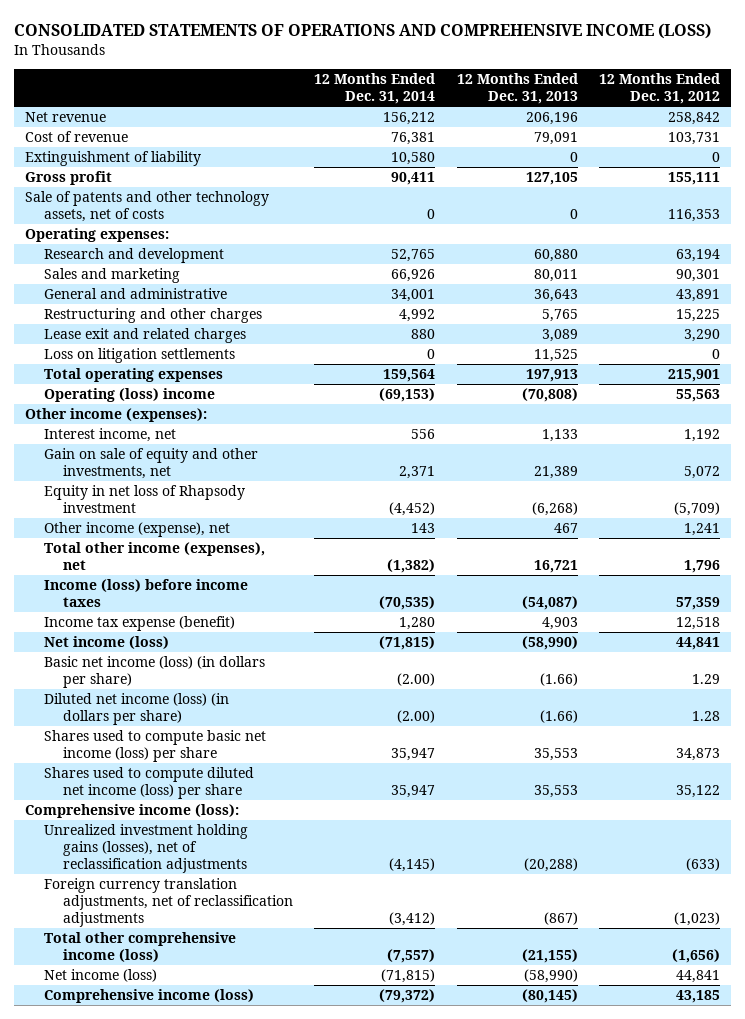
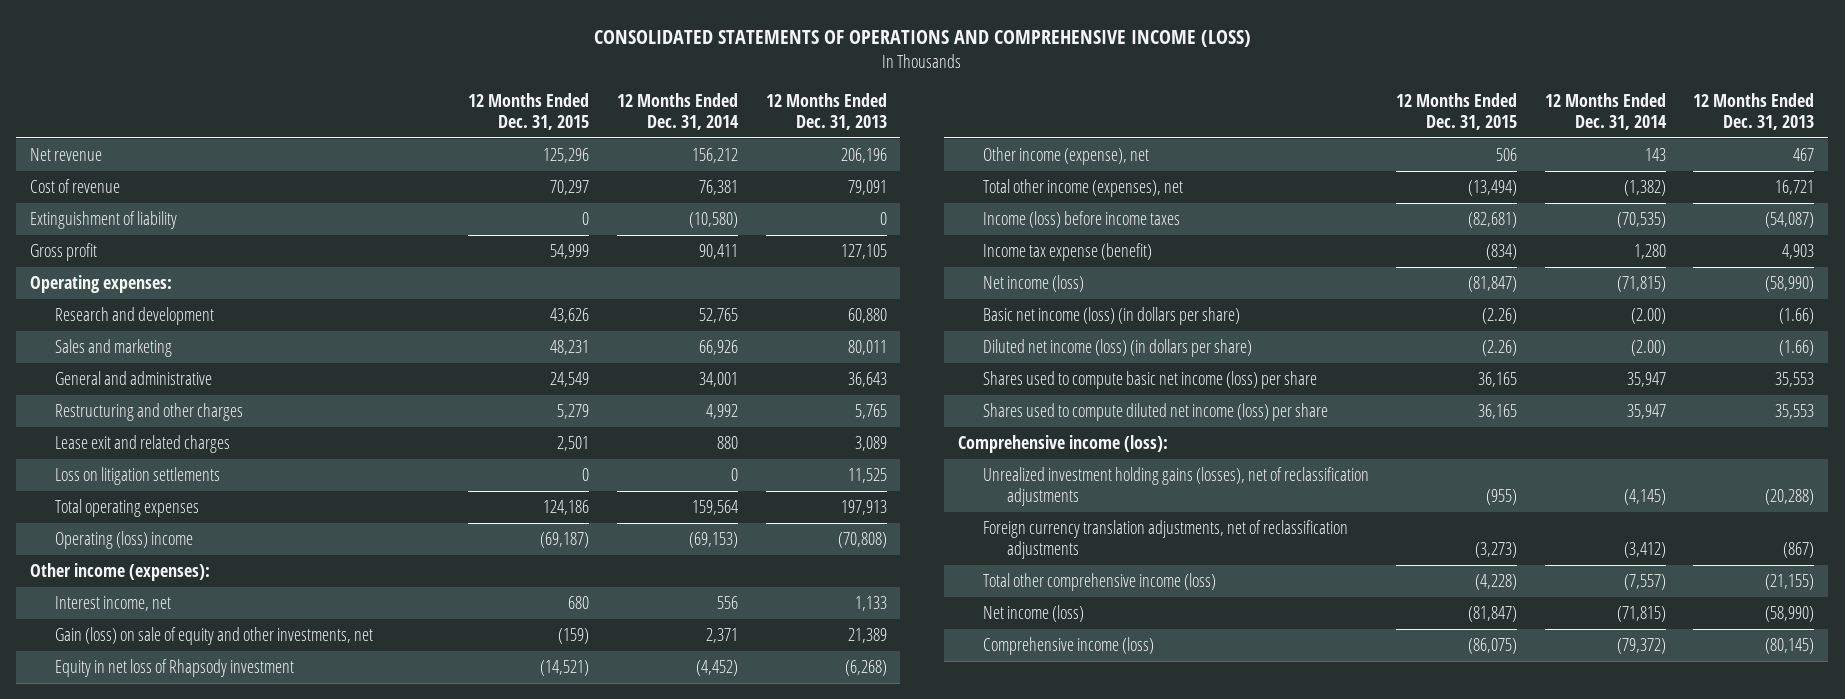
- | 12 Months Ended Dec. 31, 2014 | 12 Months Ended Dec. 31, 2013 | 12 Months Ended Dec. 31, 2012
+ | 12 Months Ended Dec. 31, 2015 | 12 Months Ended Dec. 31, 2014 | 12 Months Ended Dec. 31, 2013
- Extinguishment of liability | 10,580 | 0 | 0
+ Extinguishment of liability | 0 | (10,580) | 0
- Sale of patents and other technology assets, net of costs | 0 | 0 | 116,353
- Gain on sale of equity and other investments, net | 2,371 | 21,389 | 5,072
+ Gain (loss) on sale of equity and other investments, net | (159) | 2,371 | 21,389

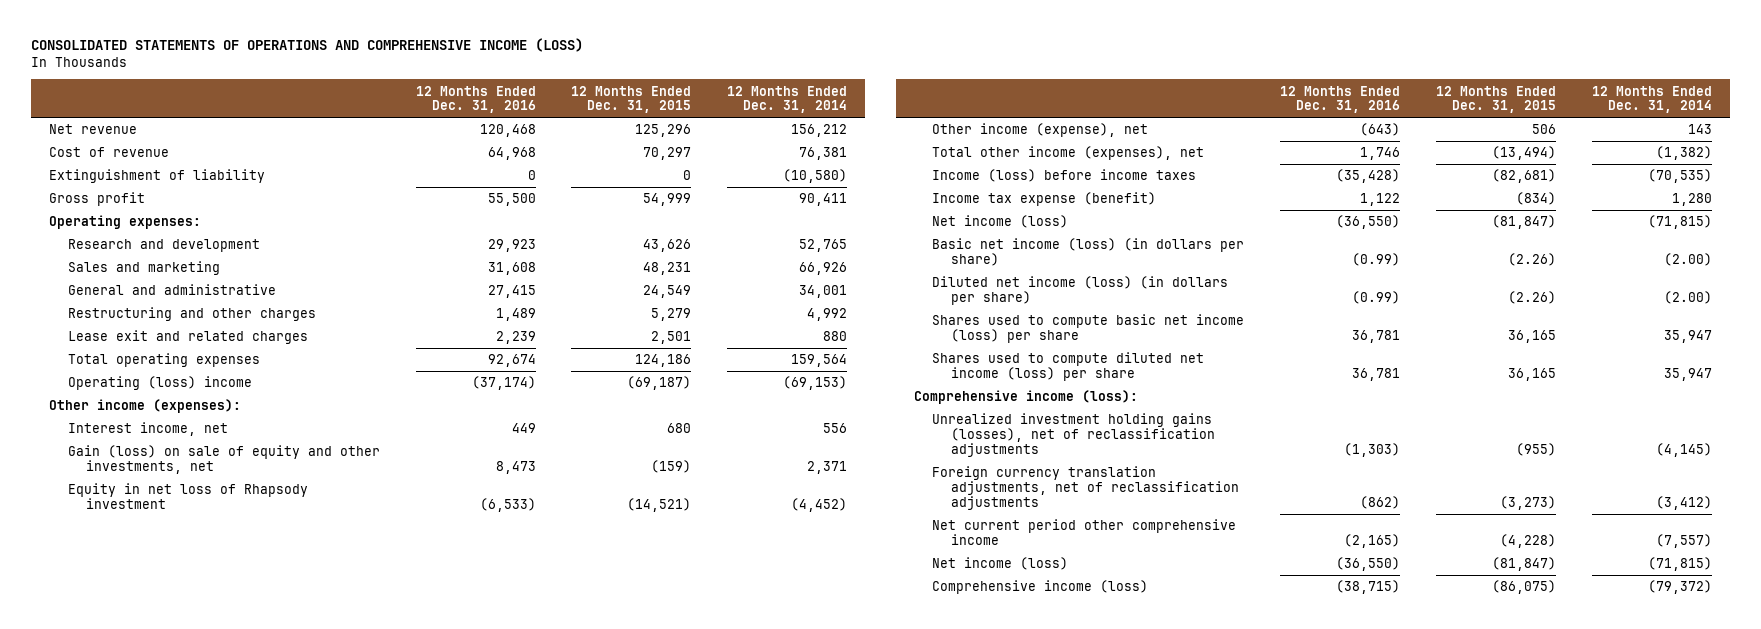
- | 12 Months Ended Dec. 31, 2015 | 12 Months Ended Dec. 31, 2014 | 12 Months Ended Dec. 31, 2013
+ | 12 Months Ended Dec. 31, 2016 | 12 Months Ended Dec. 31, 2015 | 12 Months Ended Dec. 31, 2014
- Loss on litigation settlements | 0 | 0 | 11,525
- Total other comprehensive income (loss) | (4,228) | (7,557) | (21,155)
+ Net current period other comprehensive income | (2,165) | (4,228) | (7,557)

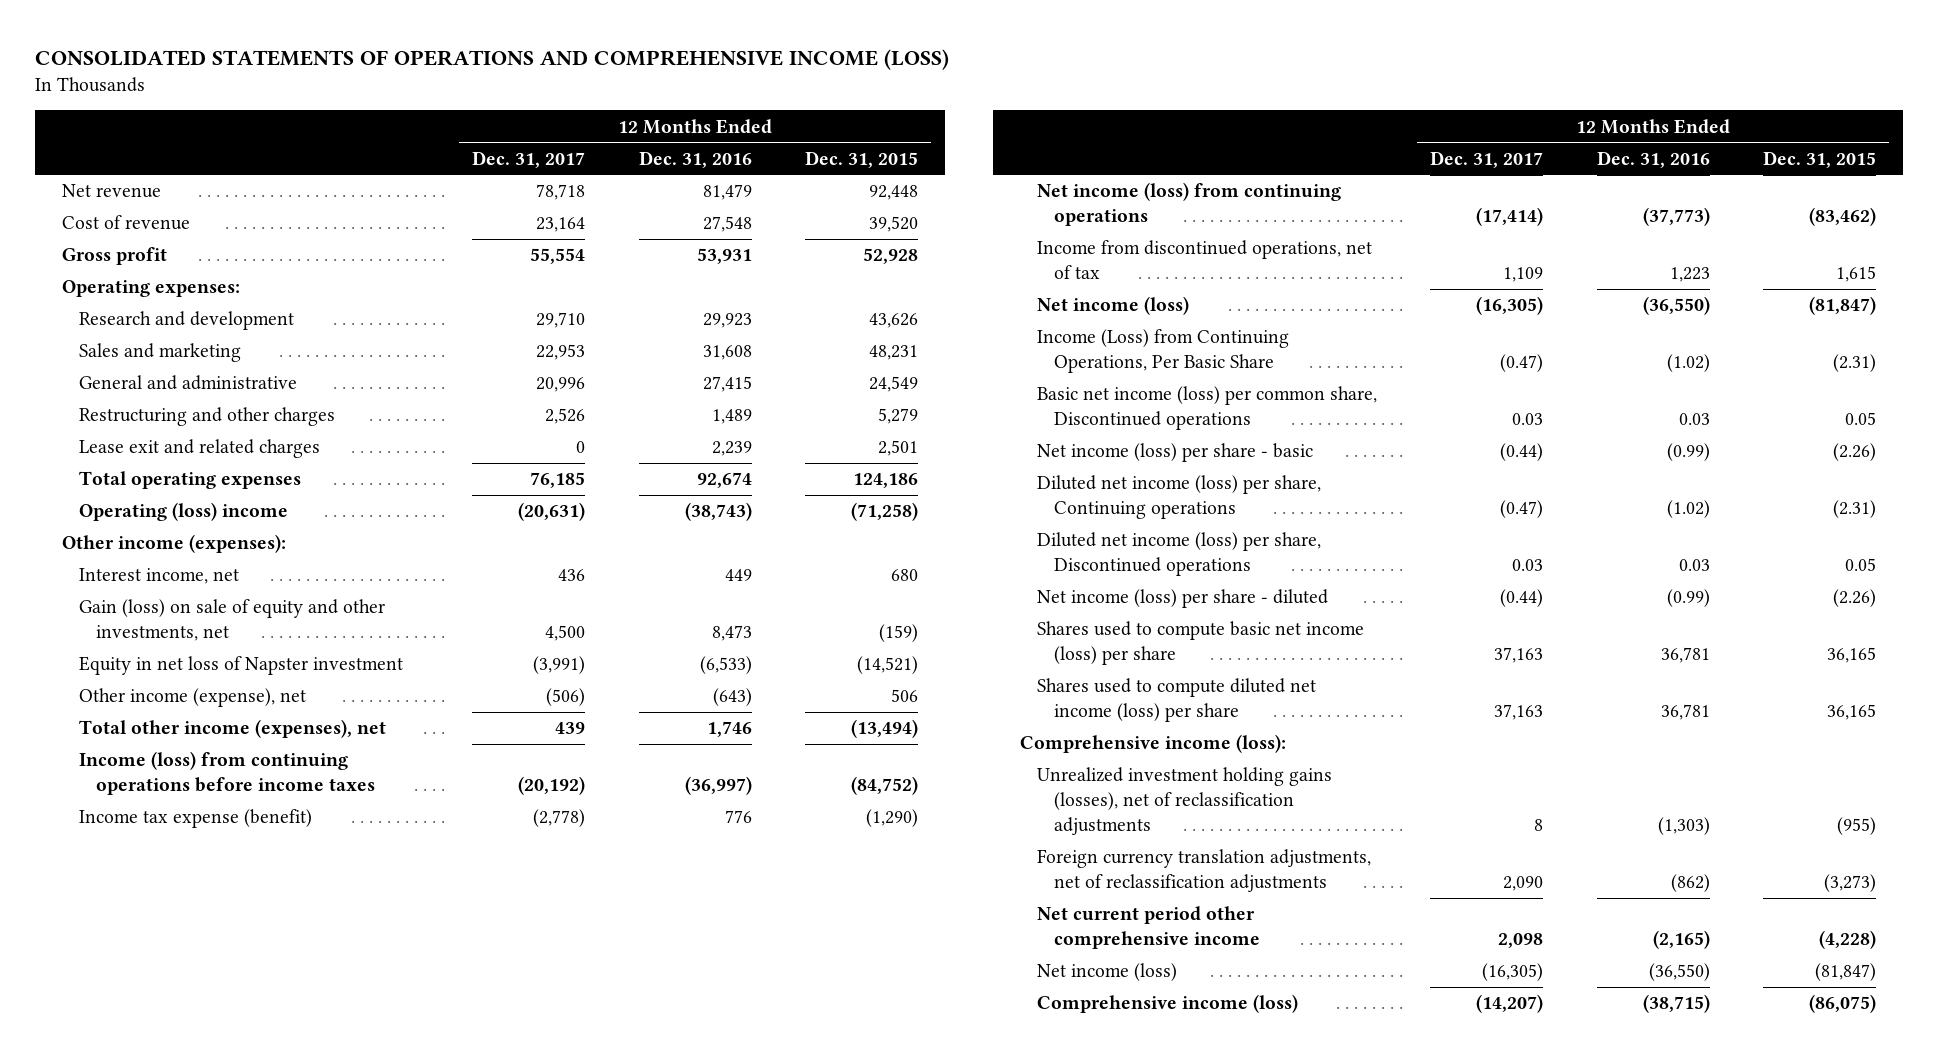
- | 12 Months Ended Dec. 31, 2016 | 12 Months Ended Dec. 31, 2015 | 12 Months Ended Dec. 31, 2014
+ | 12 Months Ended Dec. 31, 2017 | 12 Months Ended Dec. 31, 2016 | 12 Months Ended Dec. 31, 2015
- Net revenue | 120,468 | 125,296 | 156,212
- Cost of revenue | 64,968 | 70,297 | 76,381
- Extinguishment of liability | 0 | 0 | (10,580)
- Gross profit | 55,500 | 54,999 | 90,411
+ Net revenue | 78,718 | 81,479 | 92,448
+ Cost of revenue | 23,164 | 27,548 | 39,520
+ Gross profit | 55,554 | 53,931 | 52,928
- Operating (loss) income | (37,174) | (69,187) | (69,153)
+ Operating (loss) income | (20,631) | (38,743) | (71,258)
- Equity in net loss of Rhapsody investment | (6,533) | (14,521) | (4,452)
+ Equity in net loss of Napster investment | (3,991) | (6,533) | (14,521)
- Income (loss) before income taxes | (35,428) | (82,681) | (70,535)
- Income tax expense (benefit) | 1,122 | (834) | 1,280
+ Income (loss) from continuing operations before income taxes | (20,192) | (36,997) | (84,752)
+ Income tax expense (benefit) | (2,778) | 776 | (1,290)
+ Net income (loss) from continuing operations | (17,414) | (37,773) | (83,462)
+ Income from discontinued operations, net of tax | 1,109 | 1,223 | 1,615
- Basic net income (loss) (in dollars per share) | (0.99) | (2.26) | (2.00)
- Diluted net income (loss) (in dollars per share) | (0.99) | (2.26) | (2.00)
+ Income (Loss) from Continuing Operations, Per Basic Share | (0.47) | (1.02) | (2.31)
+ Basic net income (loss) per common share, Discontinued operations | 0.03 | 0.03 | 0.05
+ Net income (loss) per share - basic | (0.44) | (0.99) | (2.26)
+ Diluted net income (loss) per share, Continuing operations | (0.47) | (1.02) | (2.31)
+ Diluted net income (loss) per share, Discontinued operations | 0.03 | 0.03 | 0.05
+ Net income (loss) per share - diluted | (0.44) | (0.99) | (2.26)

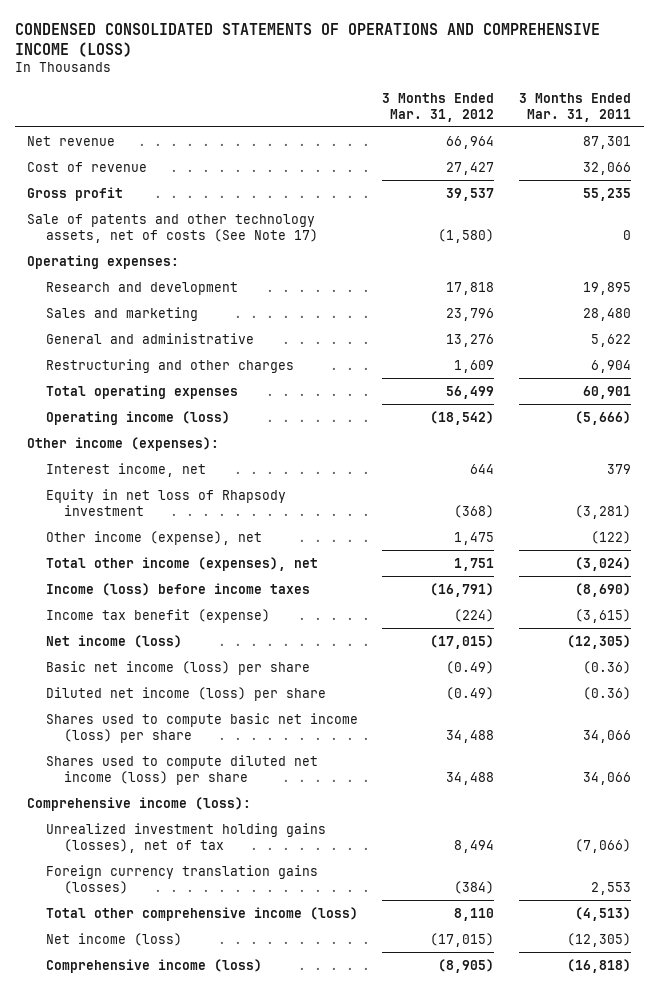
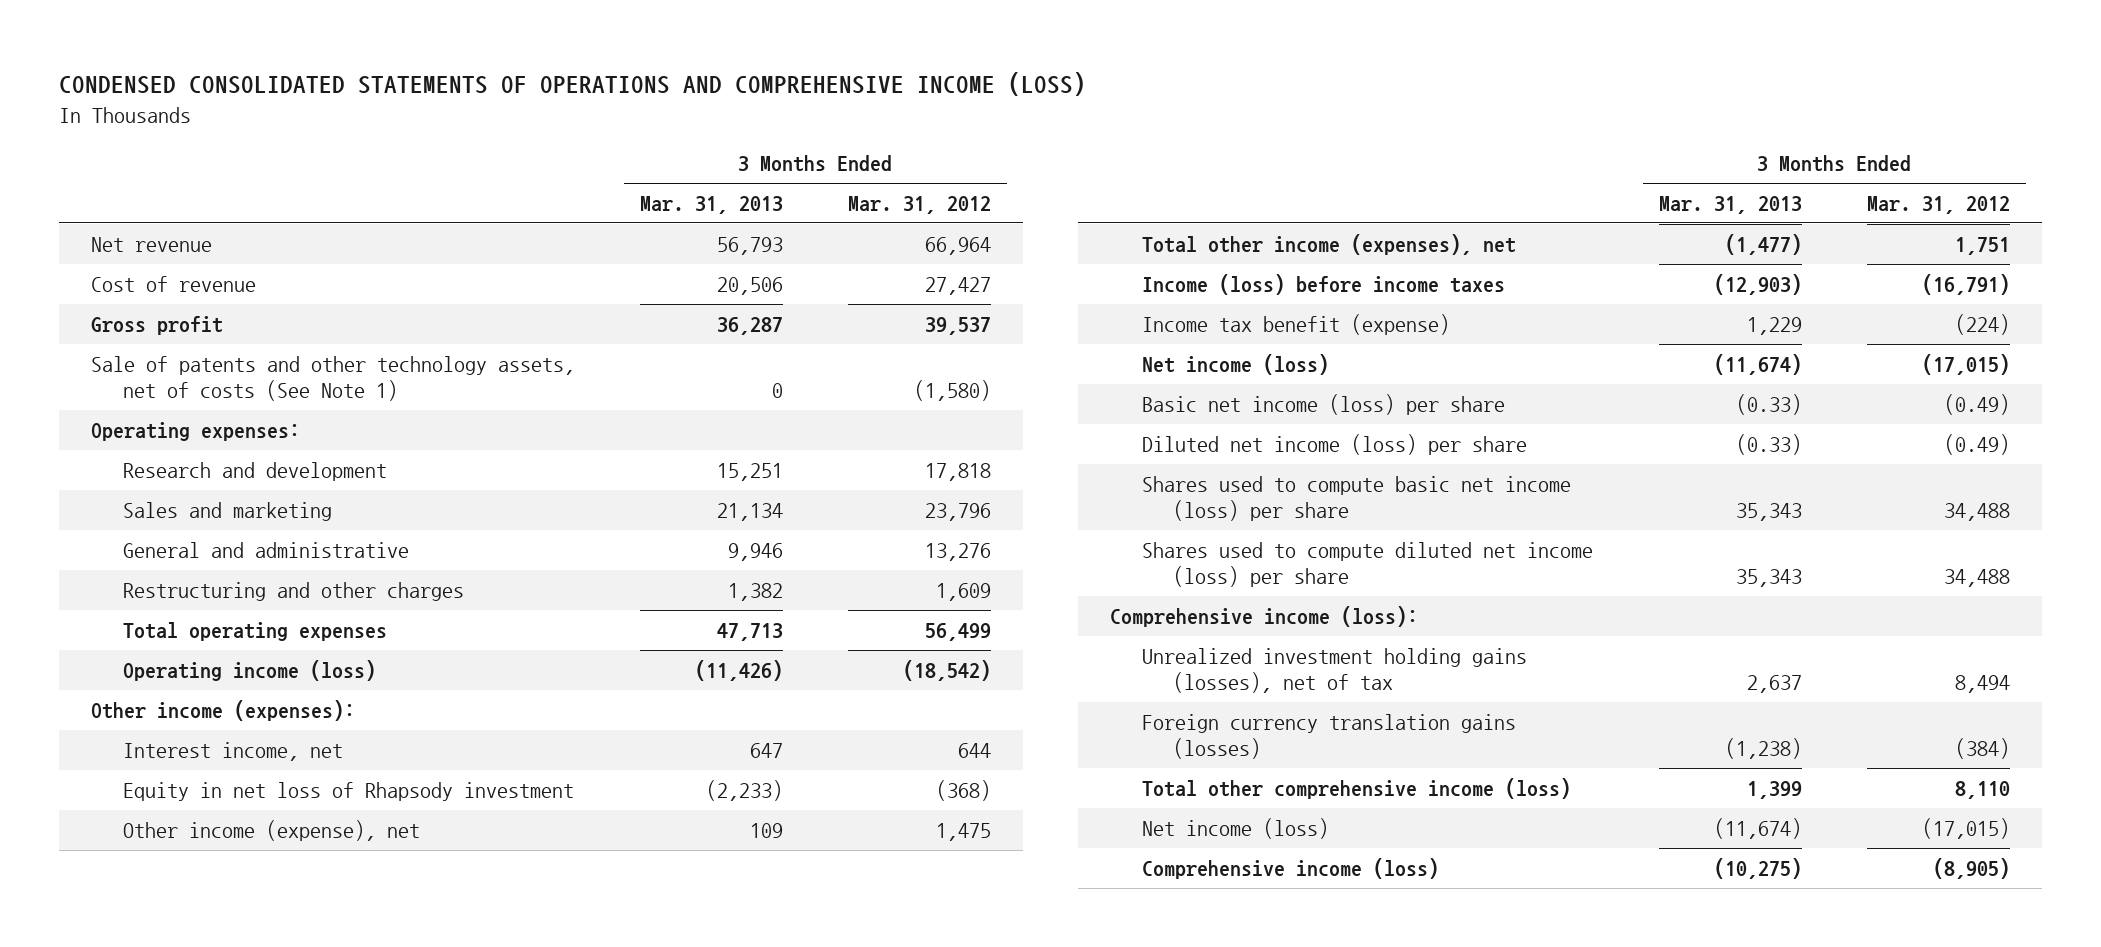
- | 3 Months Ended Mar. 31, 2012 | 3 Months Ended Mar. 31, 2011
+ | 3 Months Ended Mar. 31, 2013 | 3 Months Ended Mar. 31, 2012
- Sale of patents and other technology assets, net of costs (See Note 17) | (1,580) | 0
+ Sale of patents and other technology assets, net of costs (See Note 1) | 0 | (1,580)

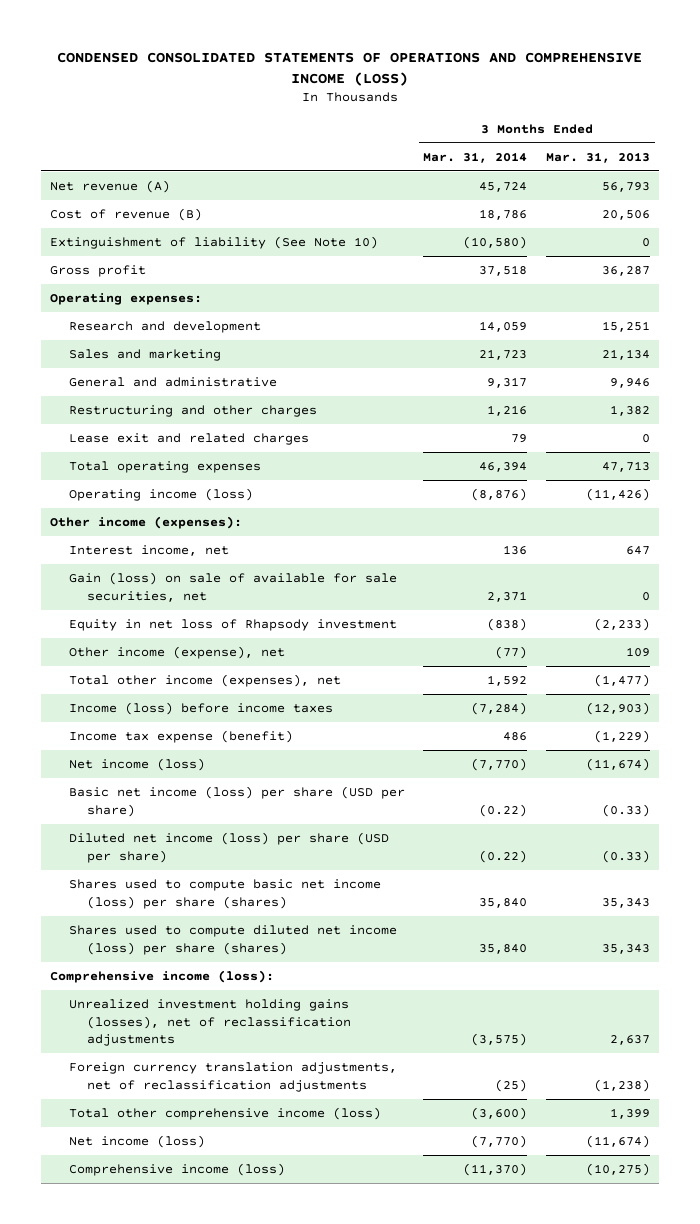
- | 3 Months Ended Mar. 31, 2013 | 3 Months Ended Mar. 31, 2012
+ | 3 Months Ended Mar. 31, 2014 | 3 Months Ended Mar. 31, 2013
- Net revenue | 56,793 | 66,964
- Cost of revenue | 20,506 | 27,427
+ Net revenue (A) | 45,724 | 56,793
+ Cost of revenue (B) | 18,786 | 20,506
+ Extinguishment of liability (See Note 10) | (10,580) | 0
- Sale of patents and other technology assets, net of costs (See Note 1) | 0 | (1,580)
+ Lease exit and related charges | 79 | 0
+ Gain (loss) on sale of available for sale securities, net | 2,371 | 0
- Income tax benefit (expense) | 1,229 | (224)
+ Income tax expense (benefit) | 486 | (1,229)
- Basic net income (loss) per share | (0.33) | (0.49)
- Diluted net income (loss) per share | (0.33) | (0.49)
- Shares used to compute basic net income (loss) per share | 35,343 | 34,488
- Shares used to compute diluted net income (loss) per share | 35,343 | 34,488
+ Basic net income (loss) per share (USD per share) | (0.22) | (0.33)
+ Diluted net income (loss) per share (USD per share) | (0.22) | (0.33)
+ Shares used to compute basic net income (loss) per share (shares) | 35,840 | 35,343
+ Shares used to compute diluted net income (loss) per share (shares) | 35,840 | 35,343
- Unrealized investment holding gains (losses), net of tax | 2,637 | 8,494
- Foreign currency translation gains (losses) | (1,238) | (384)
+ Unrealized investment holding gains (losses), net of reclassification adjustments | (3,575) | 2,637
+ Foreign currency translation adjustments, net of reclassification adjustments | (25) | (1,238)

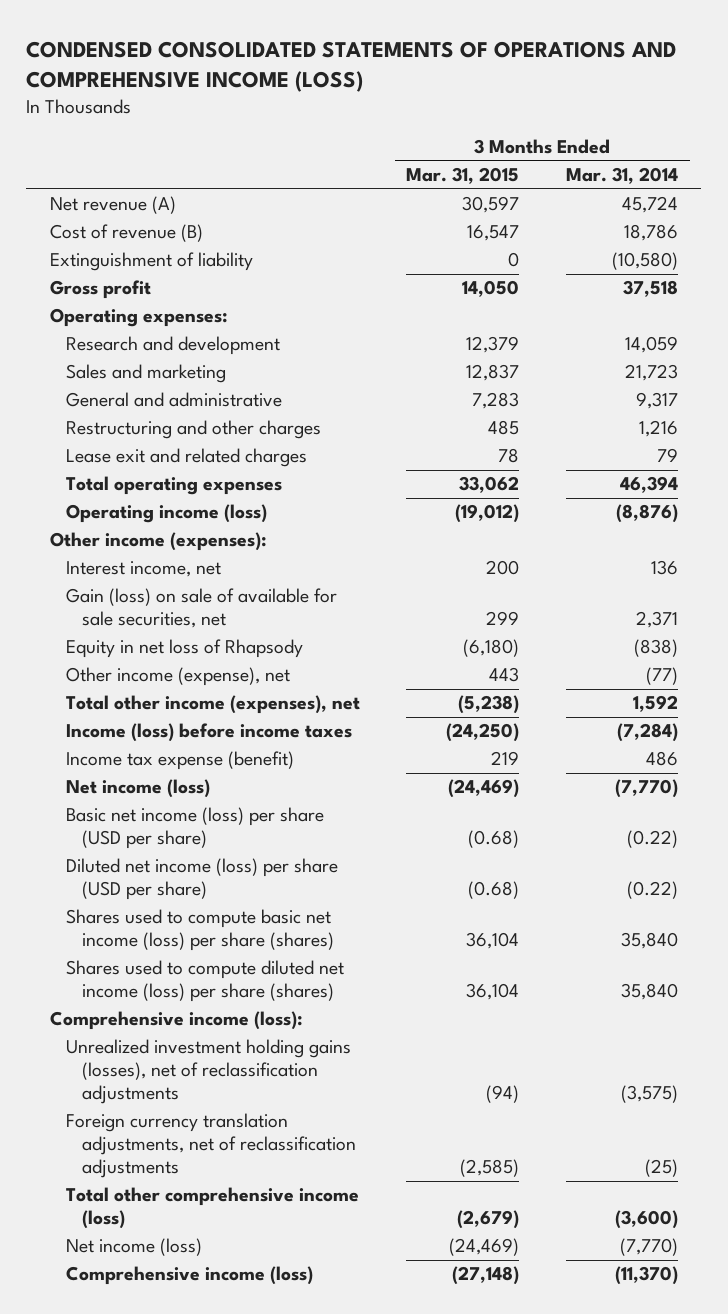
- | 3 Months Ended Mar. 31, 2014 | 3 Months Ended Mar. 31, 2013
+ | 3 Months Ended Mar. 31, 2015 | 3 Months Ended Mar. 31, 2014
- Extinguishment of liability (See Note 10) | (10,580) | 0
+ Extinguishment of liability | 0 | (10,580)
- Equity in net loss of Rhapsody investment | (838) | (2,233)
+ Equity in net loss of Rhapsody | (6,180) | (838)

